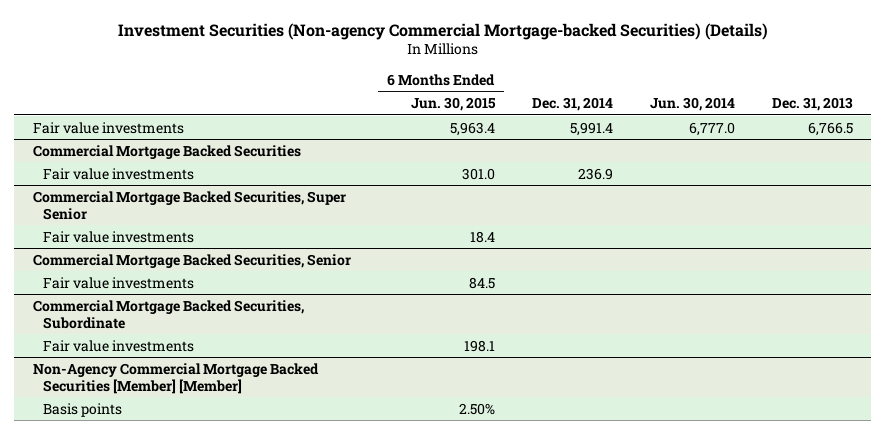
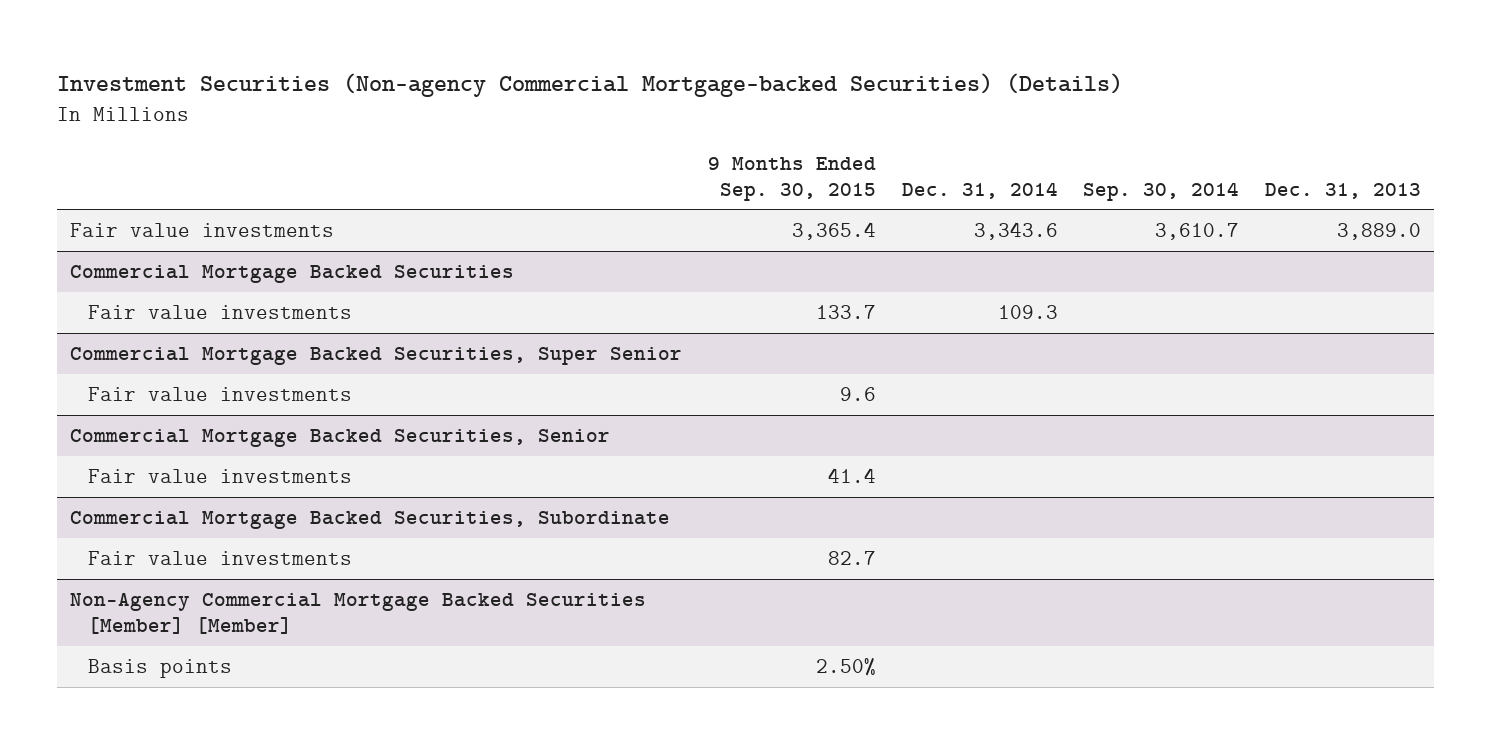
- | 6 Months Ended Jun. 30, 2015 | Dec. 31, 2014 | Jun. 30, 2014 | Dec. 31, 2013
+ | 9 Months Ended Sep. 30, 2015 | Dec. 31, 2014 | Sep. 30, 2014 | Dec. 31, 2013
- Fair value investments | 5,963.4 | 5,991.4 | 6,777.0 | 6,766.5
+ Fair value investments | 3,365.4 | 3,343.6 | 3,610.7 | 3,889.0
@ Commercial Mortgage Backed Securities
- Fair value investments | 301.0 | 236.9 | |
+ Fair value investments | 133.7 | 109.3 | |

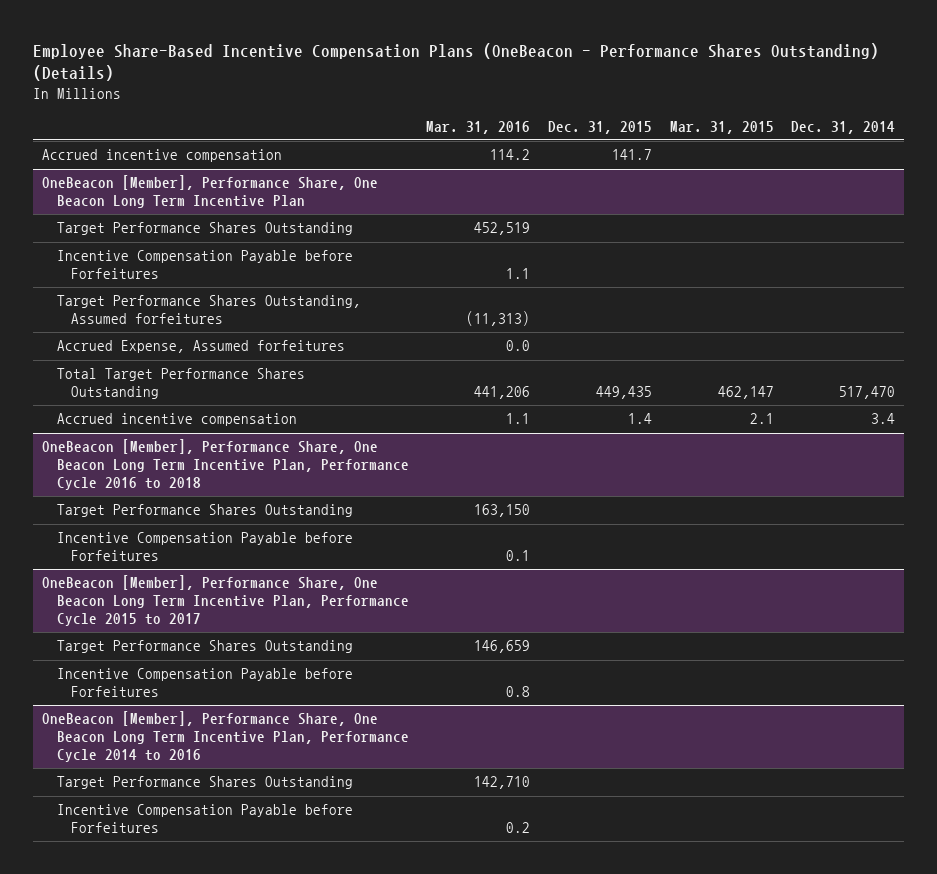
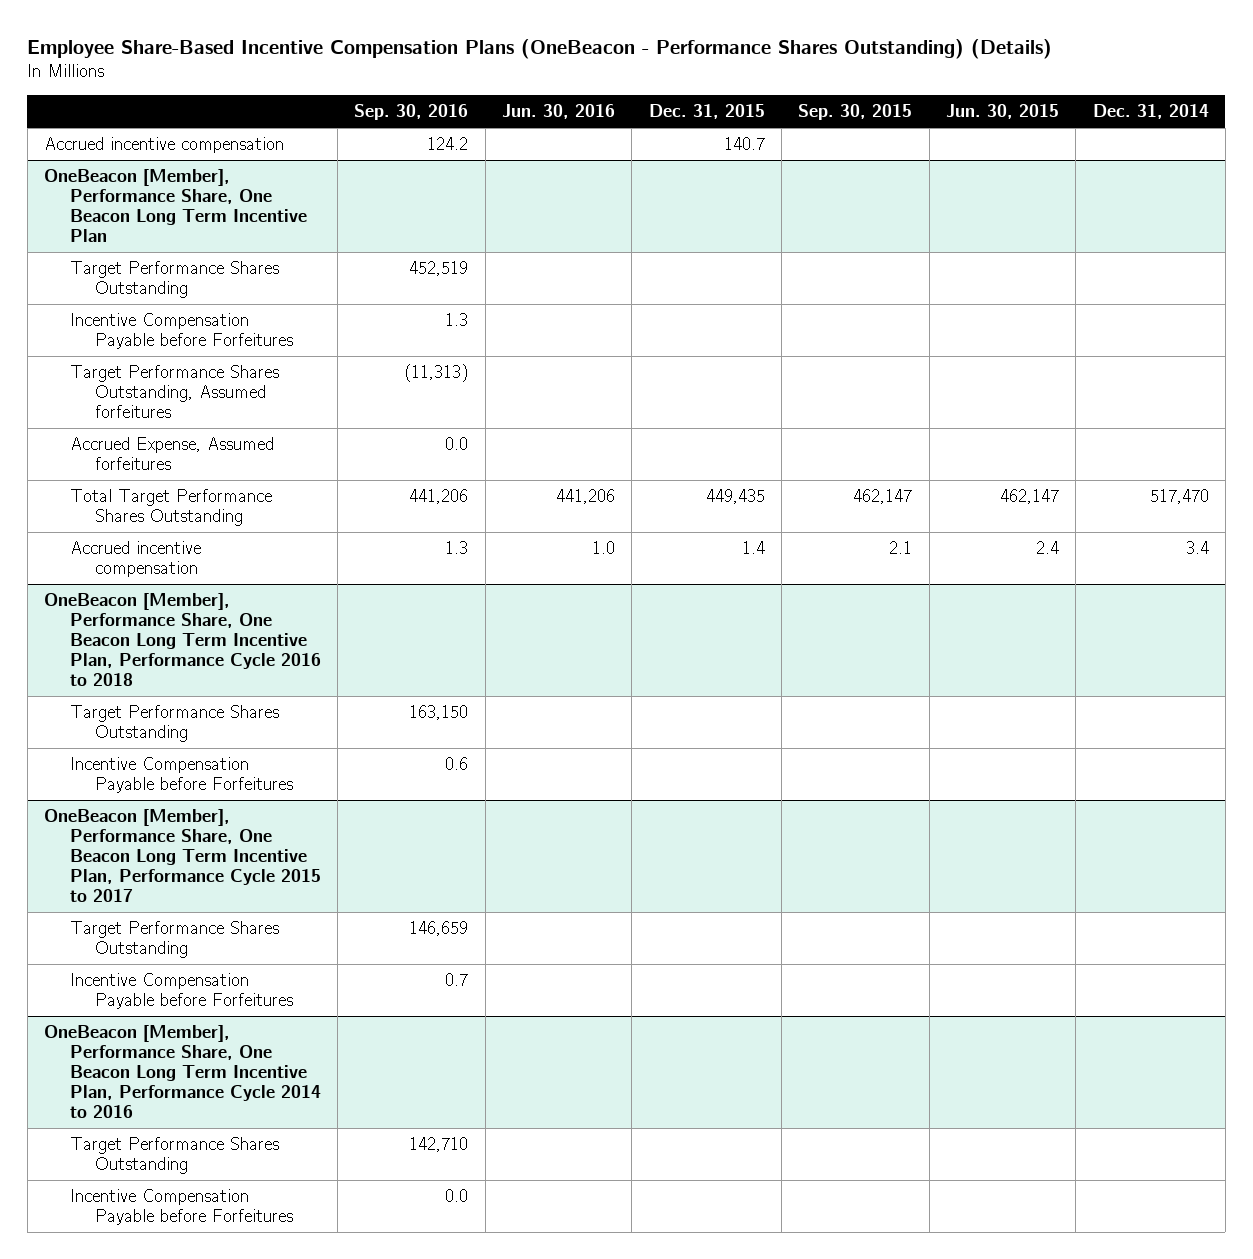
- | Mar. 31, 2016 | Dec. 31, 2015 | Mar. 31, 2015 | Dec. 31, 2014
+ | Sep. 30, 2016 | Jun. 30, 2016 | Dec. 31, 2015 | Sep. 30, 2015 | Jun. 30, 2015 | Dec. 31, 2014
- Accrued incentive compensation | 114.2 | 141.7 | |
+ Accrued incentive compensation | 124.2 | | 140.7 | | |

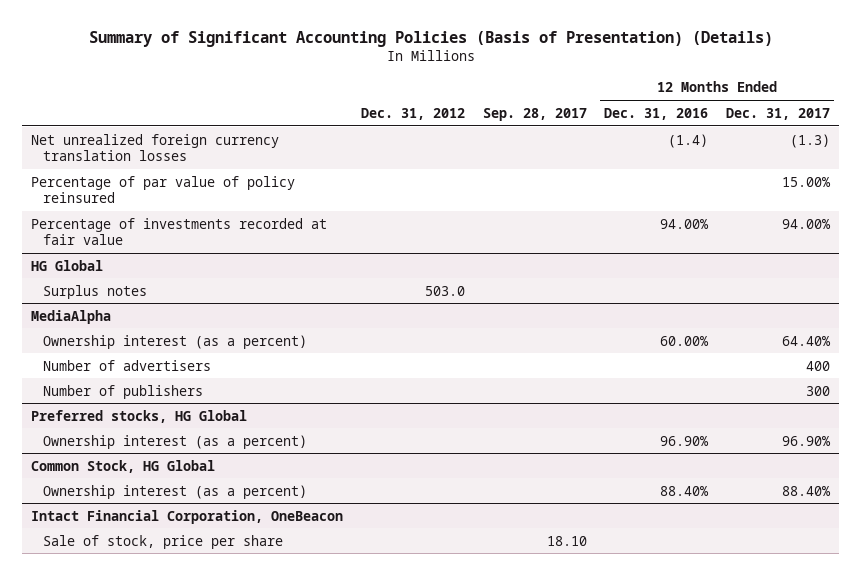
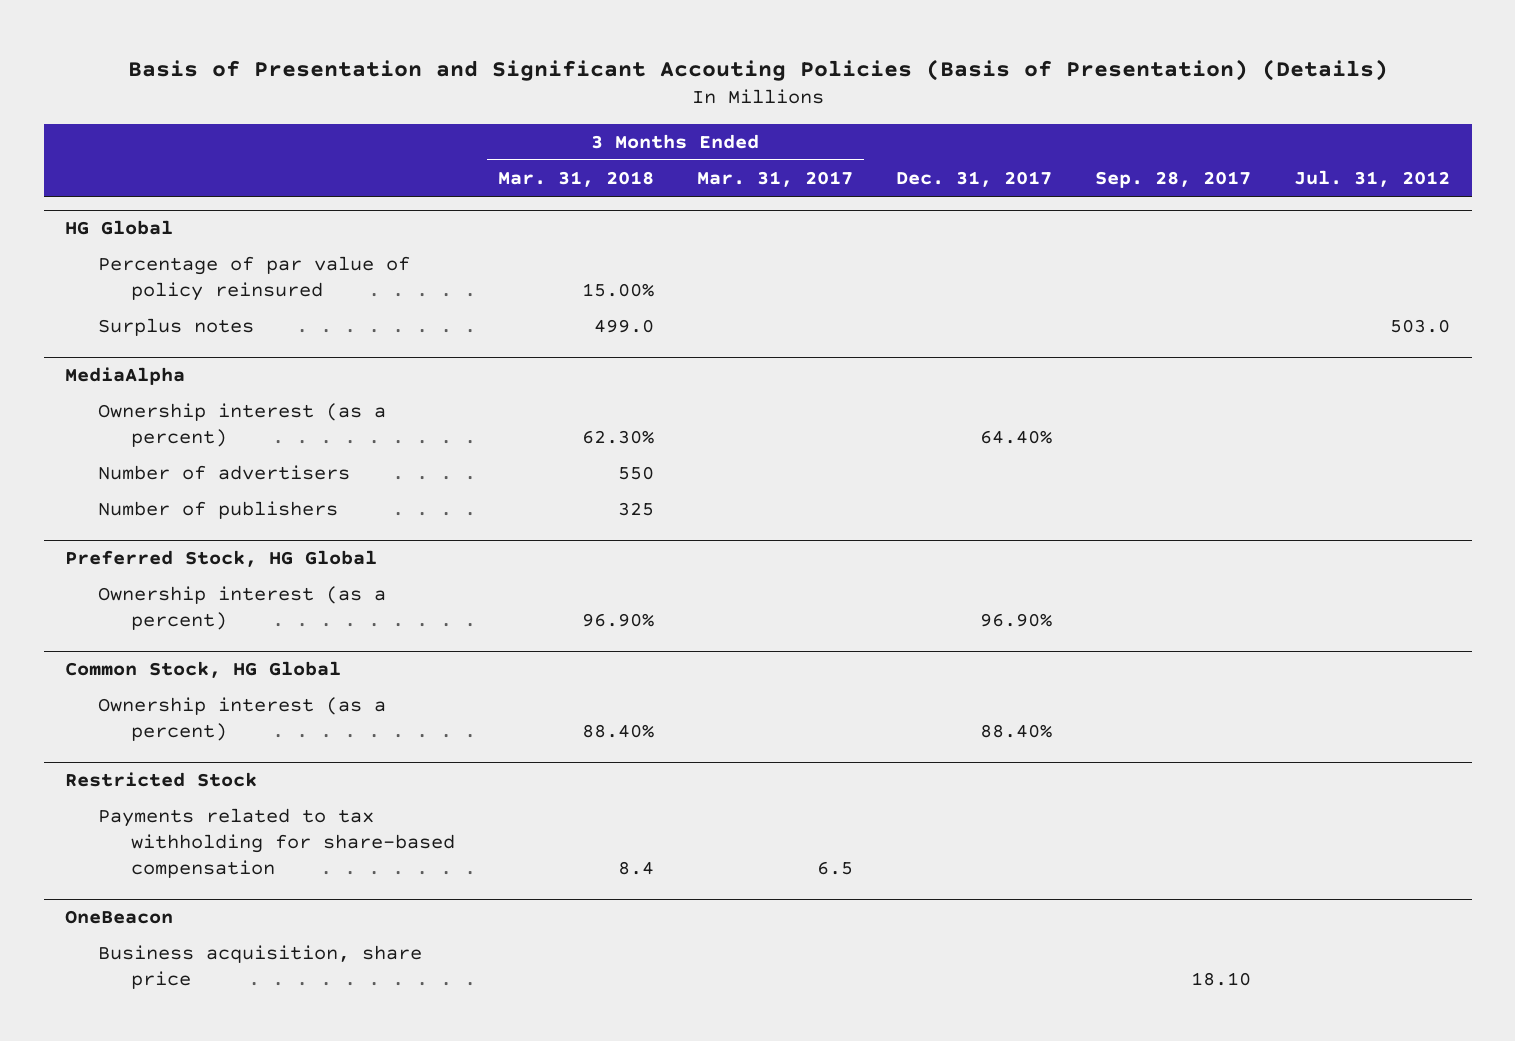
- Summary of Significant Accounting Policies (Basis of Presentation) (Details)
+ Basis of Presentation and Significant Accouting Policies (Basis of Presentation) (Details)
- | Dec. 31, 2012 | Sep. 28, 2017 | 12 Months Ended Dec. 31, 2016 | 12 Months Ended Dec. 31, 2017
+ | 3 Months Ended Mar. 31, 2018 | 3 Months Ended Mar. 31, 2017 | Dec. 31, 2017 | Sep. 28, 2017 | Jul. 31, 2012
- Net unrealized foreign currency translation losses | | | (1.4) | (1.3)
- Percentage of par value of policy reinsured | | | | 15.00%
- Percentage of investments recorded at fair value | | | 94.00% | 94.00%
@ HG Global
+ Percentage of par value of policy reinsured | 15.00% | | | |
- Preferred stocks, HG Global
+ Preferred Stock, HG Global
- Intact Financial Corporation, OneBeacon
- Sale of stock, price per share | | 18.10 | |
+ Restricted Stock
+ Payments related to tax withholding for share-based compensation | 8.4 | 6.5 | | |
+ OneBeacon
+ Business acquisition, share price | | | | 18.10 |

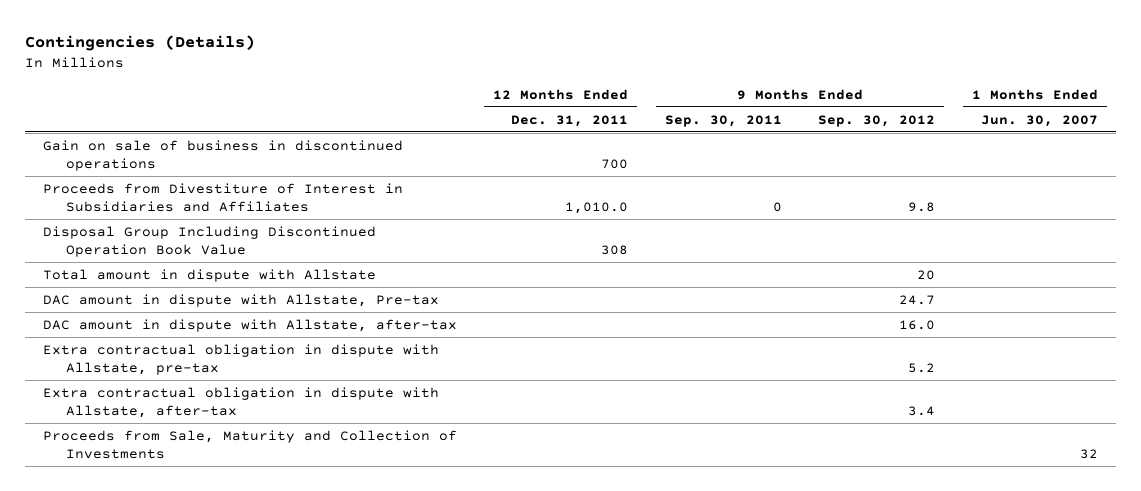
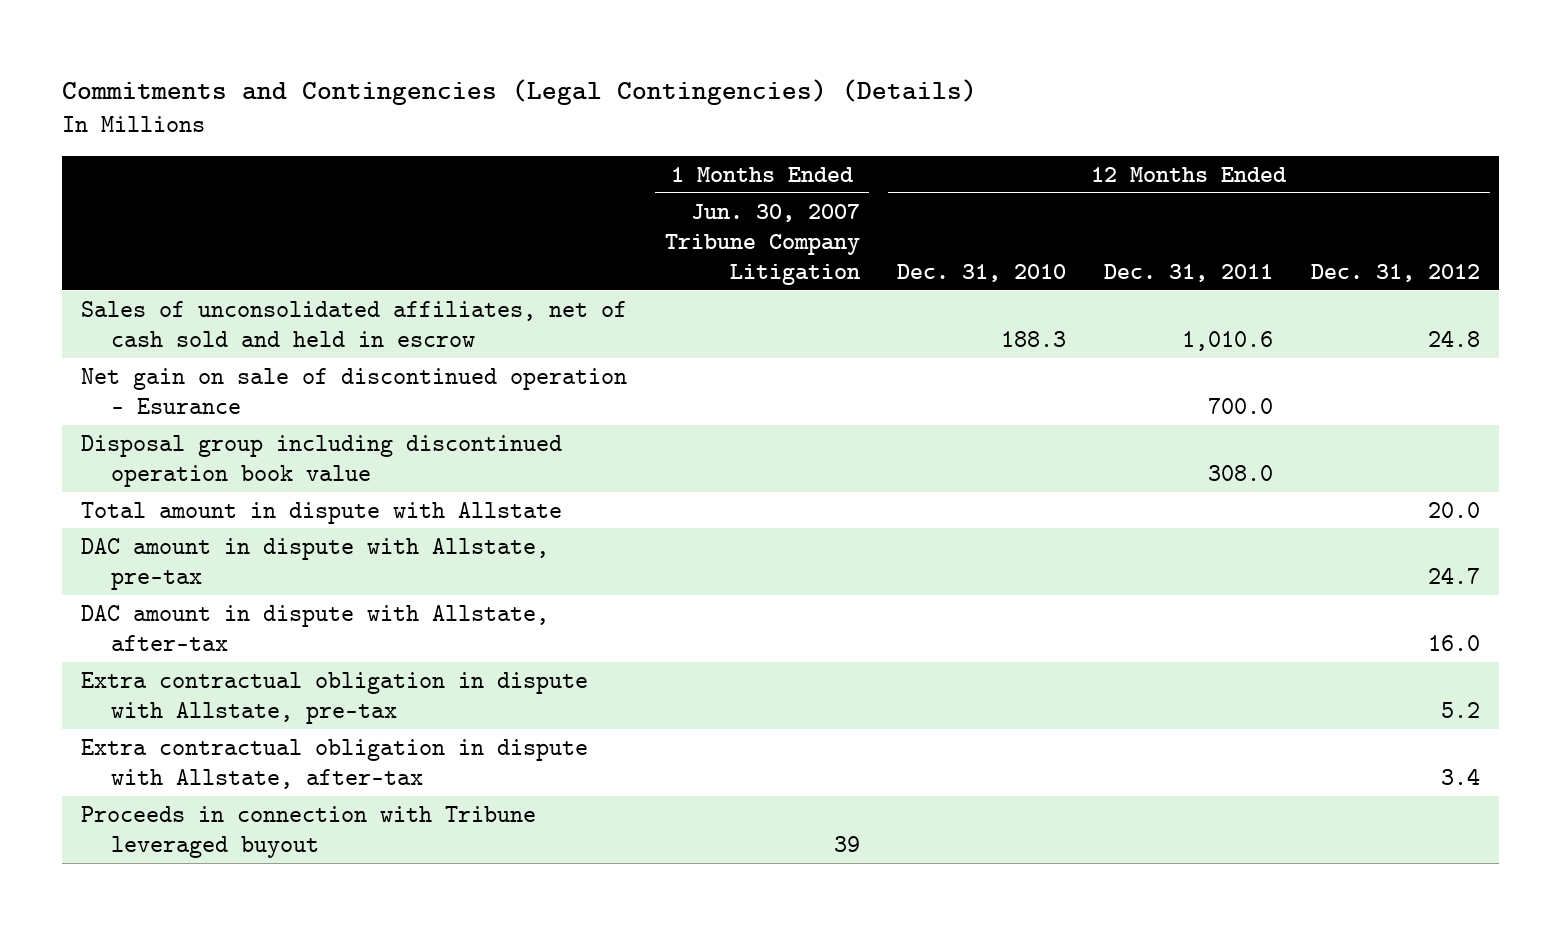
- Contingencies (Details)
+ Commitments and Contingencies (Legal Contingencies) (Details)
- | 12 Months Ended Dec. 31, 2011 | 9 Months Ended Sep. 30, 2011 | 9 Months Ended Sep. 30, 2012 | 1 Months Ended Jun. 30, 2007
+ | 1 Months Ended Jun. 30, 2007 Tribune Company Litigation | 12 Months Ended Dec. 31, 2010 | 12 Months Ended Dec. 31, 2011 | 12 Months Ended Dec. 31, 2012
- Gain on sale of business in discontinued operations | 700 | | |
- Proceeds from Divestiture of Interest in Subsidiaries and Affiliates | 1,010.0 | 0 | 9.8 |
- Disposal Group Including Discontinued Operation Book Value | 308 | | |
+ Sales of unconsolidated affiliates, net of cash sold and held in escrow | | 188.3 | 1,010.6 | 24.8
+ Net gain on sale of discontinued operation - Esurance | | | 700.0 |
+ Disposal group including discontinued operation book value | | | 308.0 |
- DAC amount in dispute with Allstate, Pre-tax | | | 24.7 |
+ DAC amount in dispute with Allstate, pre-tax | | | | 24.7
- Proceeds from Sale, Maturity and Collection of Investments | | | | 32
+ Proceeds in connection with Tribune leveraged buyout | 39 | | |

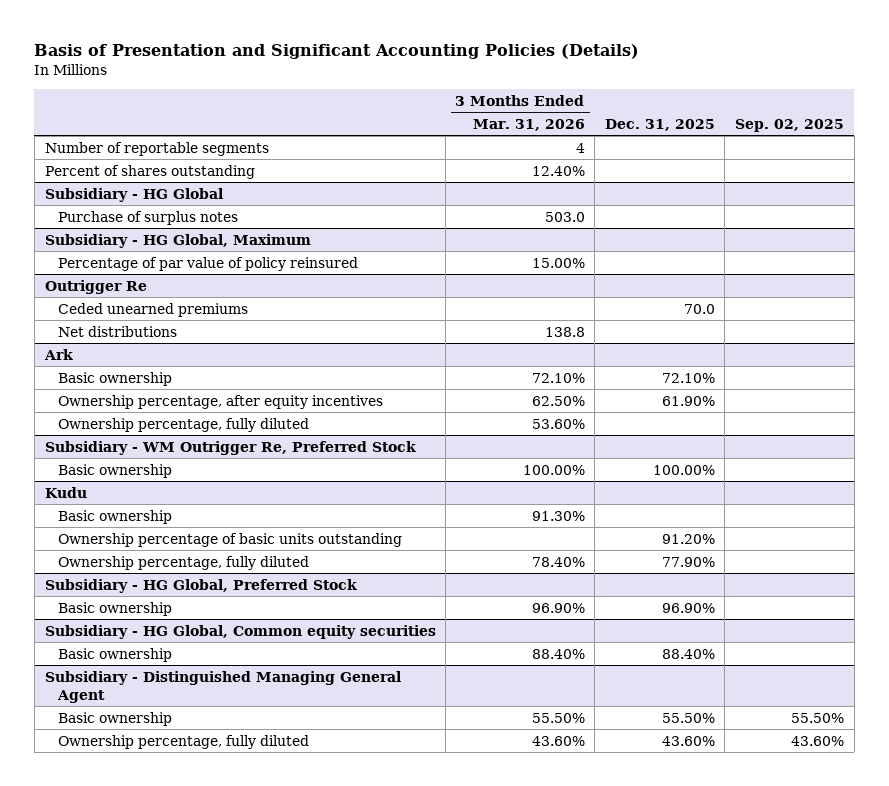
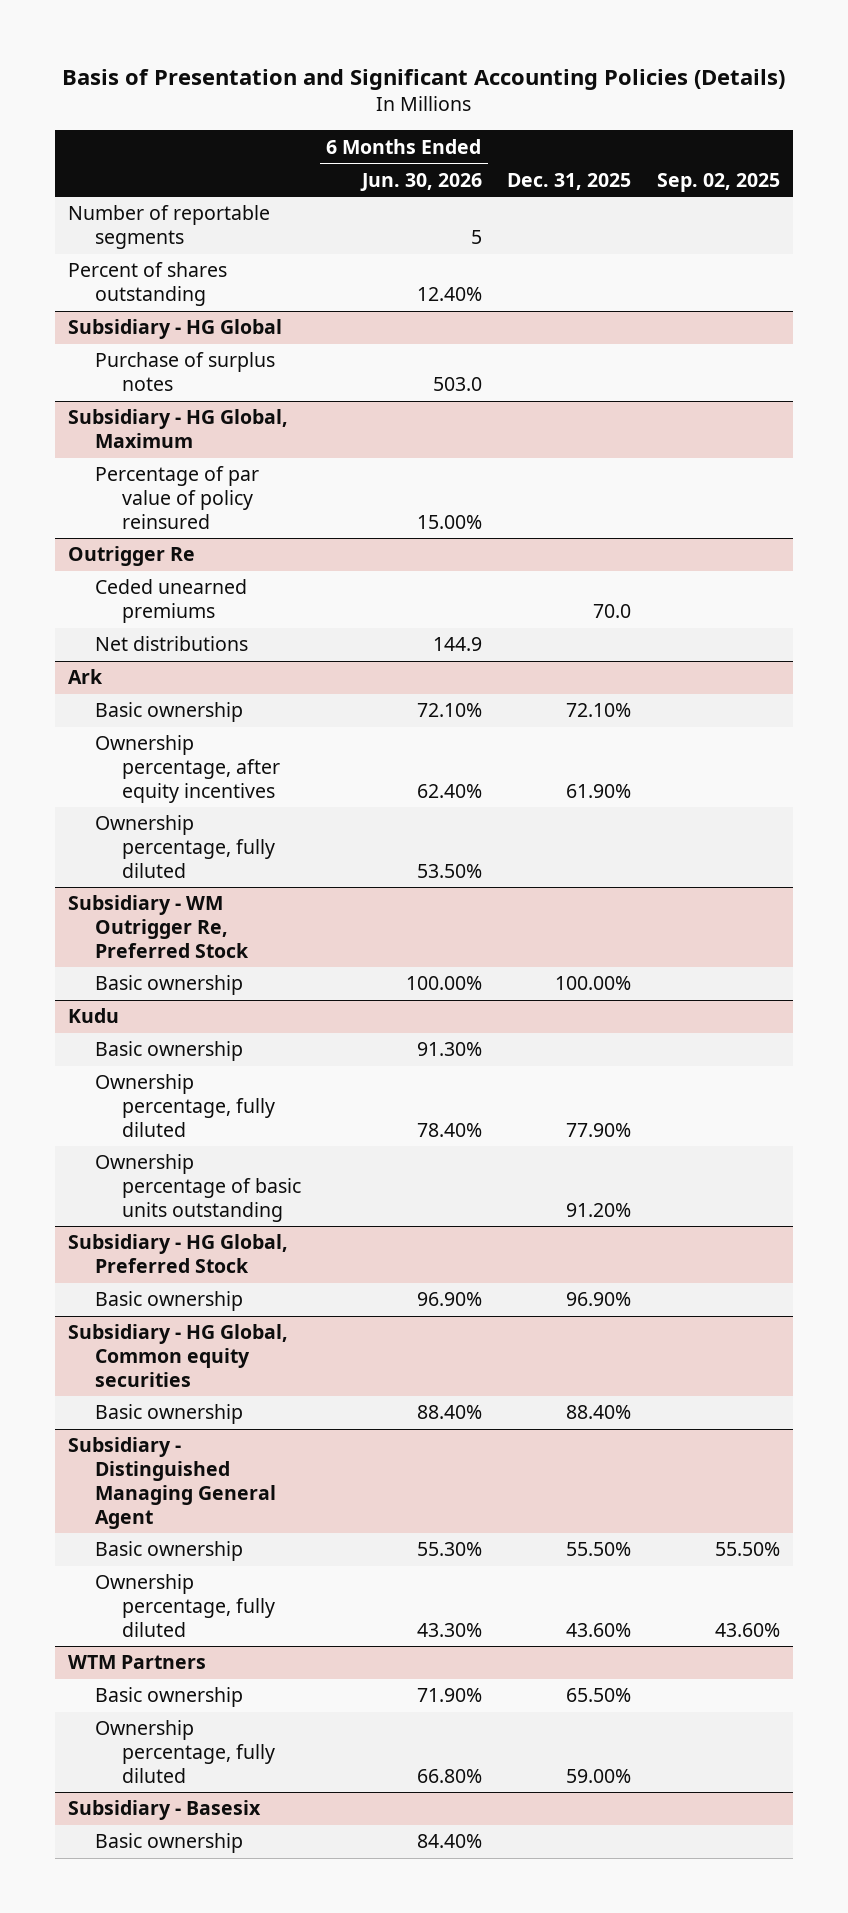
- | 3 Months Ended Mar. 31, 2026 | Dec. 31, 2025 | Sep. 02, 2025
+ | 6 Months Ended Jun. 30, 2026 | Dec. 31, 2025 | Sep. 02, 2025
@ Kudu
moved down: Ownership percentage of basic units outstanding | | 91.20% |
+ WTM Partners
+ Basic ownership | 71.90% | 65.50% |
+ Ownership percentage, fully diluted | 66.80% | 59.00% |
+ Subsidiary - Basesix
+ Basic ownership | 84.40% | |

